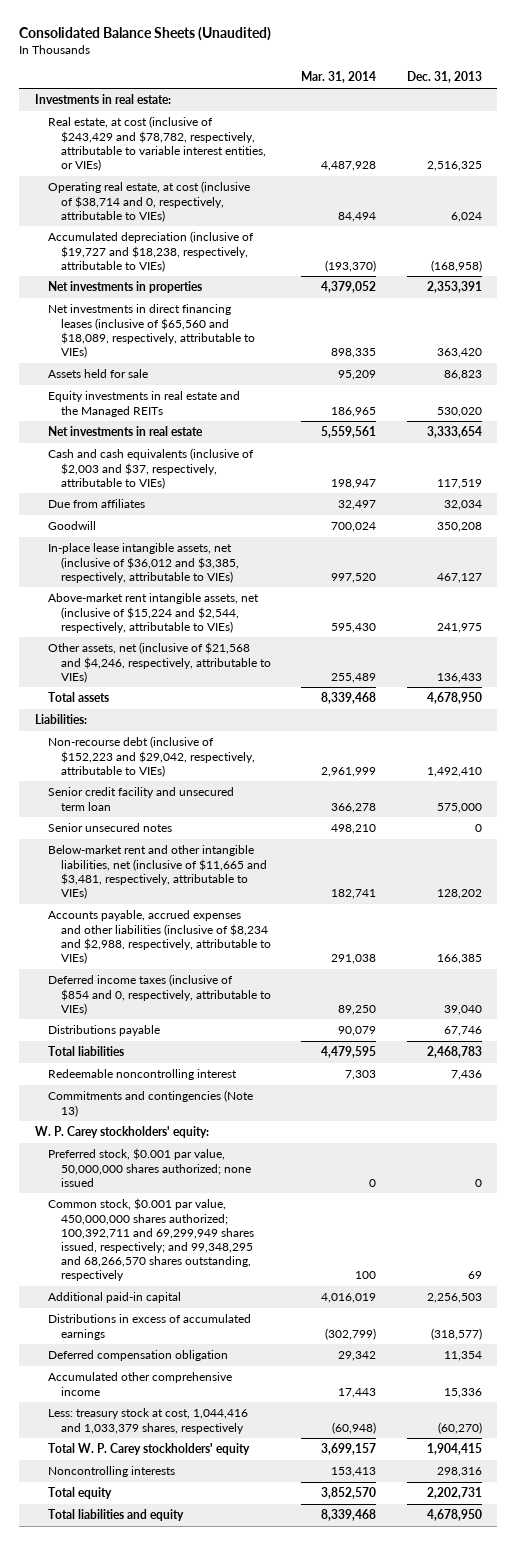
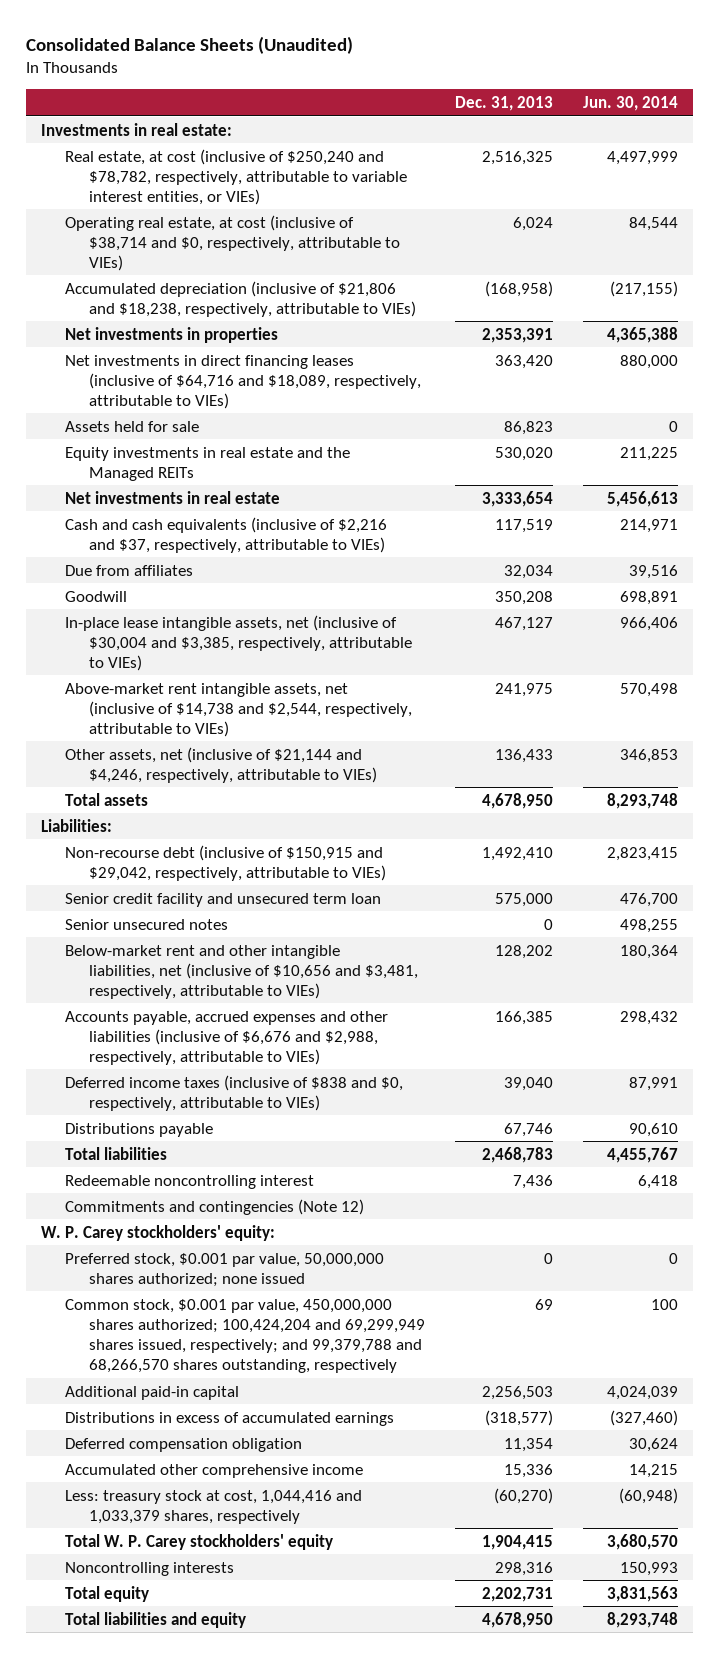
- | Mar. 31, 2014 | Dec. 31, 2013
+ | Dec. 31, 2013 | Jun. 30, 2014
- Real estate, at cost (inclusive of $243,429 and $78,782, respectively, attributable to variable interest entities, or VIEs) | 4,487,928 | 2,516,325
- Operating real estate, at cost (inclusive of $38,714 and 0, respectively, attributable to VIEs) | 84,494 | 6,024
- Accumulated depreciation (inclusive of $19,727 and $18,238, respectively, attributable to VIEs) | (193,370) | (168,958)
+ Real estate, at cost (inclusive of $250,240 and $78,782, respectively, attributable to variable interest entities, or VIEs) | 2,516,325 | 4,497,999
+ Operating real estate, at cost (inclusive of $38,714 and $0, respectively, attributable to VIEs) | 6,024 | 84,544
+ Accumulated depreciation (inclusive of $21,806 and $18,238, respectively, attributable to VIEs) | (168,958) | (217,155)
- Net investments in direct financing leases (inclusive of $65,560 and $18,089, respectively, attributable to VIEs) | 898,335 | 363,420
+ Net investments in direct financing leases (inclusive of $64,716 and $18,089, respectively, attributable to VIEs) | 363,420 | 880,000
- Cash and cash equivalents (inclusive of $2,003 and $37, respectively, attributable to VIEs) | 198,947 | 117,519
+ Cash and cash equivalents (inclusive of $2,216 and $37, respectively, attributable to VIEs) | 117,519 | 214,971
- In-place lease intangible assets, net (inclusive of $36,012 and $3,385, respectively, attributable to VIEs) | 997,520 | 467,127
- Above-market rent intangible assets, net (inclusive of $15,224 and $2,544, respectively, attributable to VIEs) | 595,430 | 241,975
- Other assets, net (inclusive of $21,568 and $4,246, respectively, attributable to VIEs) | 255,489 | 136,433
+ In-place lease intangible assets, net (inclusive of $30,004 and $3,385, respectively, attributable to VIEs) | 467,127 | 966,406
+ Above-market rent intangible assets, net (inclusive of $14,738 and $2,544, respectively, attributable to VIEs) | 241,975 | 570,498
+ Other assets, net (inclusive of $21,144 and $4,246, respectively, attributable to VIEs) | 136,433 | 346,853
- Non-recourse debt (inclusive of $152,223 and $29,042, respectively, attributable to VIEs) | 2,961,999 | 1,492,410
+ Non-recourse debt (inclusive of $150,915 and $29,042, respectively, attributable to VIEs) | 1,492,410 | 2,823,415
- Below-market rent and other intangible liabilities, net (inclusive of $11,665 and $3,481, respectively, attributable to VIEs) | 182,741 | 128,202
- Accounts payable, accrued expenses and other liabilities (inclusive of $8,234 and $2,988, respectively, attributable to VIEs) | 291,038 | 166,385
- Deferred income taxes (inclusive of $854 and 0, respectively, attributable to VIEs) | 89,250 | 39,040
+ Below-market rent and other intangible liabilities, net (inclusive of $10,656 and $3,481, respectively, attributable to VIEs) | 128,202 | 180,364
+ Accounts payable, accrued expenses and other liabilities (inclusive of $6,676 and $2,988, respectively, attributable to VIEs) | 166,385 | 298,432
+ Deferred income taxes (inclusive of $838 and $0, respectively, attributable to VIEs) | 39,040 | 87,991
- Commitments and contingencies (Note 13)
+ Commitments and contingencies (Note 12)
- Common stock, $0.001 par value, 450,000,000 shares authorized; 100,392,711 and 69,299,949 shares issued, respectively; and 99,348,295 and 68,266,570 shares outstanding, respectively | 100 | 69
+ Common stock, $0.001 par value, 450,000,000 shares authorized; 100,424,204 and 69,299,949 shares issued, respectively; and 99,379,788 and 68,266,570 shares outstanding, respectively | 69 | 100

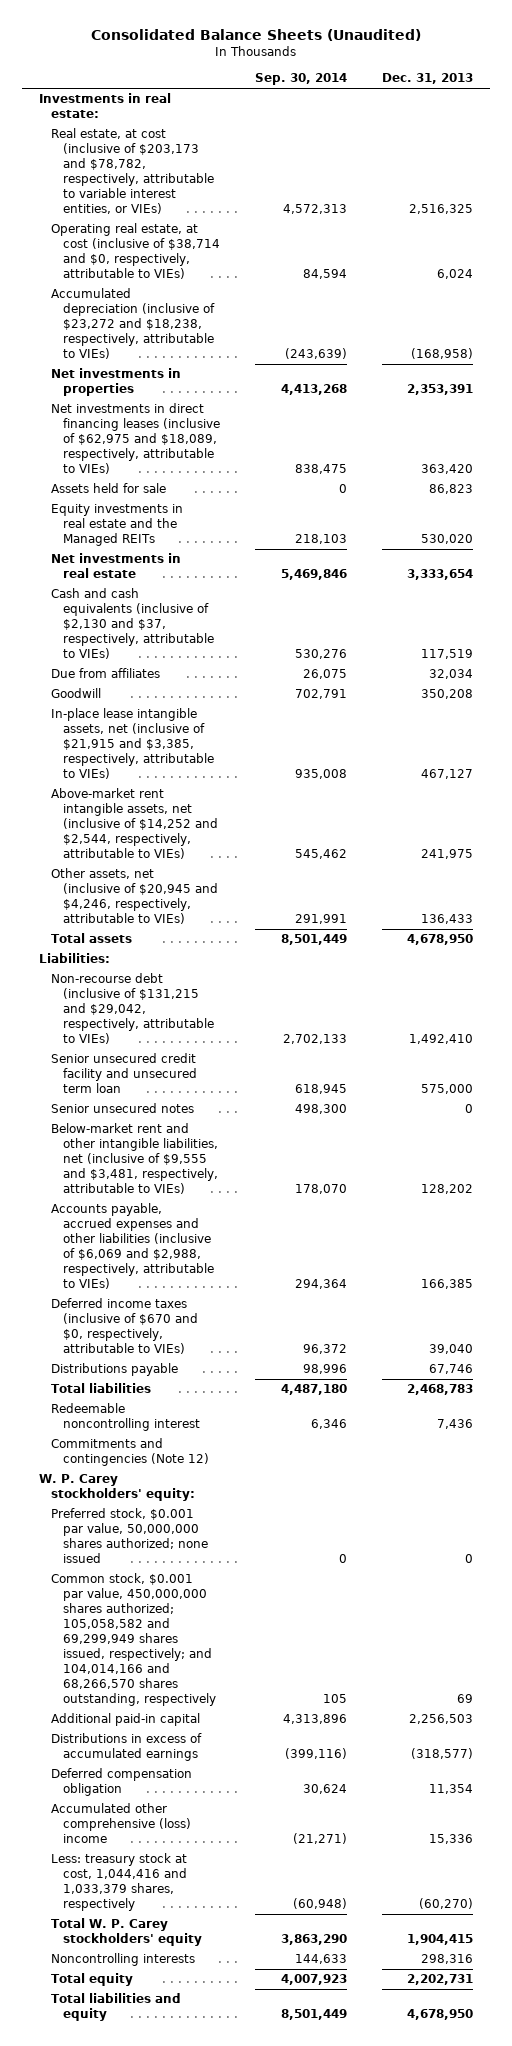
- | Dec. 31, 2013 | Jun. 30, 2014
+ | Sep. 30, 2014 | Dec. 31, 2013
- Real estate, at cost (inclusive of $250,240 and $78,782, respectively, attributable to variable interest entities, or VIEs) | 2,516,325 | 4,497,999
+ Real estate, at cost (inclusive of $203,173 and $78,782, respectively, attributable to variable interest entities, or VIEs) | 4,572,313 | 2,516,325
- Accumulated depreciation (inclusive of $21,806 and $18,238, respectively, attributable to VIEs) | (168,958) | (217,155)
+ Accumulated depreciation (inclusive of $23,272 and $18,238, respectively, attributable to VIEs) | (243,639) | (168,958)
- Net investments in direct financing leases (inclusive of $64,716 and $18,089, respectively, attributable to VIEs) | 363,420 | 880,000
+ Net investments in direct financing leases (inclusive of $62,975 and $18,089, respectively, attributable to VIEs) | 838,475 | 363,420
- Cash and cash equivalents (inclusive of $2,216 and $37, respectively, attributable to VIEs) | 117,519 | 214,971
+ Cash and cash equivalents (inclusive of $2,130 and $37, respectively, attributable to VIEs) | 530,276 | 117,519
- In-place lease intangible assets, net (inclusive of $30,004 and $3,385, respectively, attributable to VIEs) | 467,127 | 966,406
- Above-market rent intangible assets, net (inclusive of $14,738 and $2,544, respectively, attributable to VIEs) | 241,975 | 570,498
- Other assets, net (inclusive of $21,144 and $4,246, respectively, attributable to VIEs) | 136,433 | 346,853
+ In-place lease intangible assets, net (inclusive of $21,915 and $3,385, respectively, attributable to VIEs) | 935,008 | 467,127
+ Above-market rent intangible assets, net (inclusive of $14,252 and $2,544, respectively, attributable to VIEs) | 545,462 | 241,975
+ Other assets, net (inclusive of $20,945 and $4,246, respectively, attributable to VIEs) | 291,991 | 136,433
- Non-recourse debt (inclusive of $150,915 and $29,042, respectively, attributable to VIEs) | 1,492,410 | 2,823,415
- Senior credit facility and unsecured term loan | 575,000 | 476,700
+ Non-recourse debt (inclusive of $131,215 and $29,042, respectively, attributable to VIEs) | 2,702,133 | 1,492,410
+ Senior unsecured credit facility and unsecured term loan | 618,945 | 575,000
- Below-market rent and other intangible liabilities, net (inclusive of $10,656 and $3,481, respectively, attributable to VIEs) | 128,202 | 180,364
- Accounts payable, accrued expenses and other liabilities (inclusive of $6,676 and $2,988, respectively, attributable to VIEs) | 166,385 | 298,432
- Deferred income taxes (inclusive of $838 and $0, respectively, attributable to VIEs) | 39,040 | 87,991
+ Below-market rent and other intangible liabilities, net (inclusive of $9,555 and $3,481, respectively, attributable to VIEs) | 178,070 | 128,202
+ Accounts payable, accrued expenses and other liabilities (inclusive of $6,069 and $2,988, respectively, attributable to VIEs) | 294,364 | 166,385
+ Deferred income taxes (inclusive of $670 and $0, respectively, attributable to VIEs) | 96,372 | 39,040
- Common stock, $0.001 par value, 450,000,000 shares authorized; 100,424,204 and 69,299,949 shares issued, respectively; and 99,379,788 and 68,266,570 shares outstanding, respectively | 69 | 100
+ Common stock, $0.001 par value, 450,000,000 shares authorized; 105,058,582 and 69,299,949 shares issued, respectively; and 104,014,166 and 68,266,570 shares outstanding, respectively | 105 | 69
- Accumulated other comprehensive income | 15,336 | 14,215
+ Accumulated other comprehensive (loss) income | (21,271) | 15,336

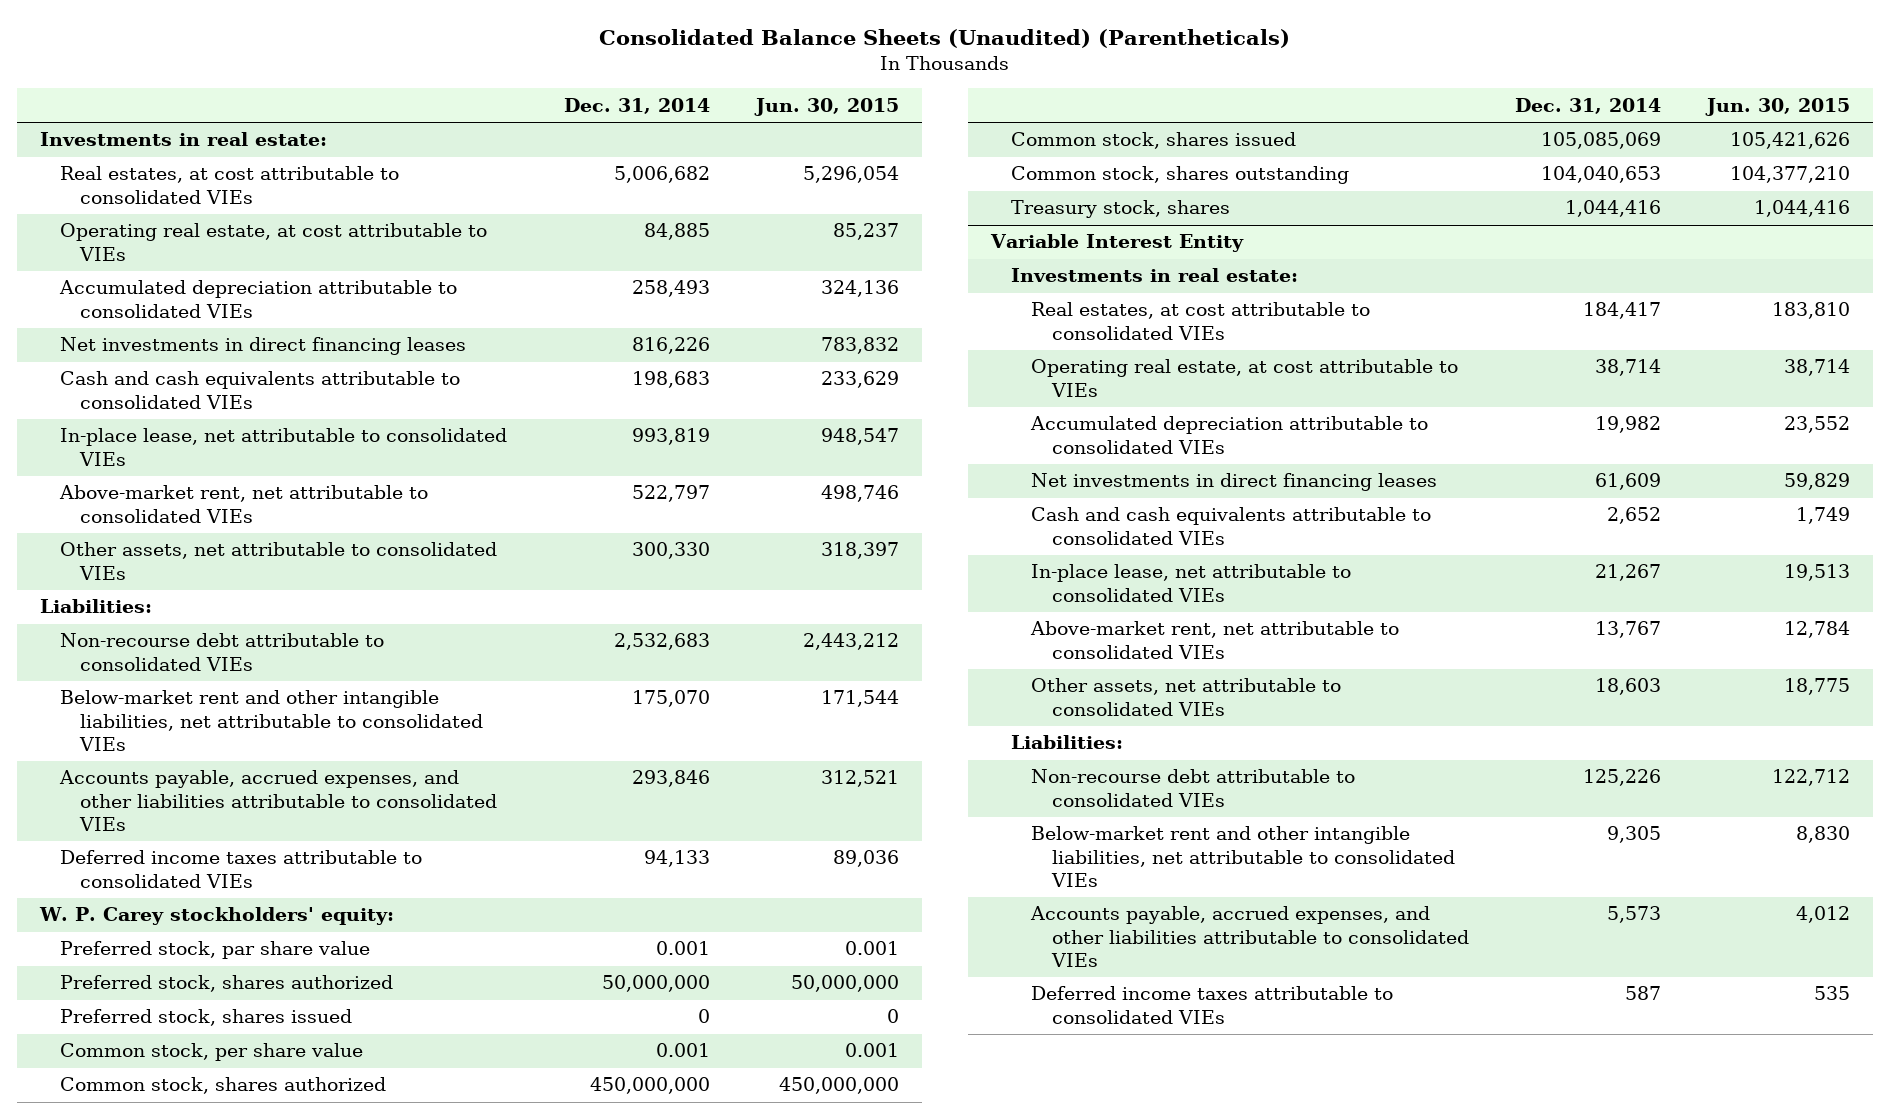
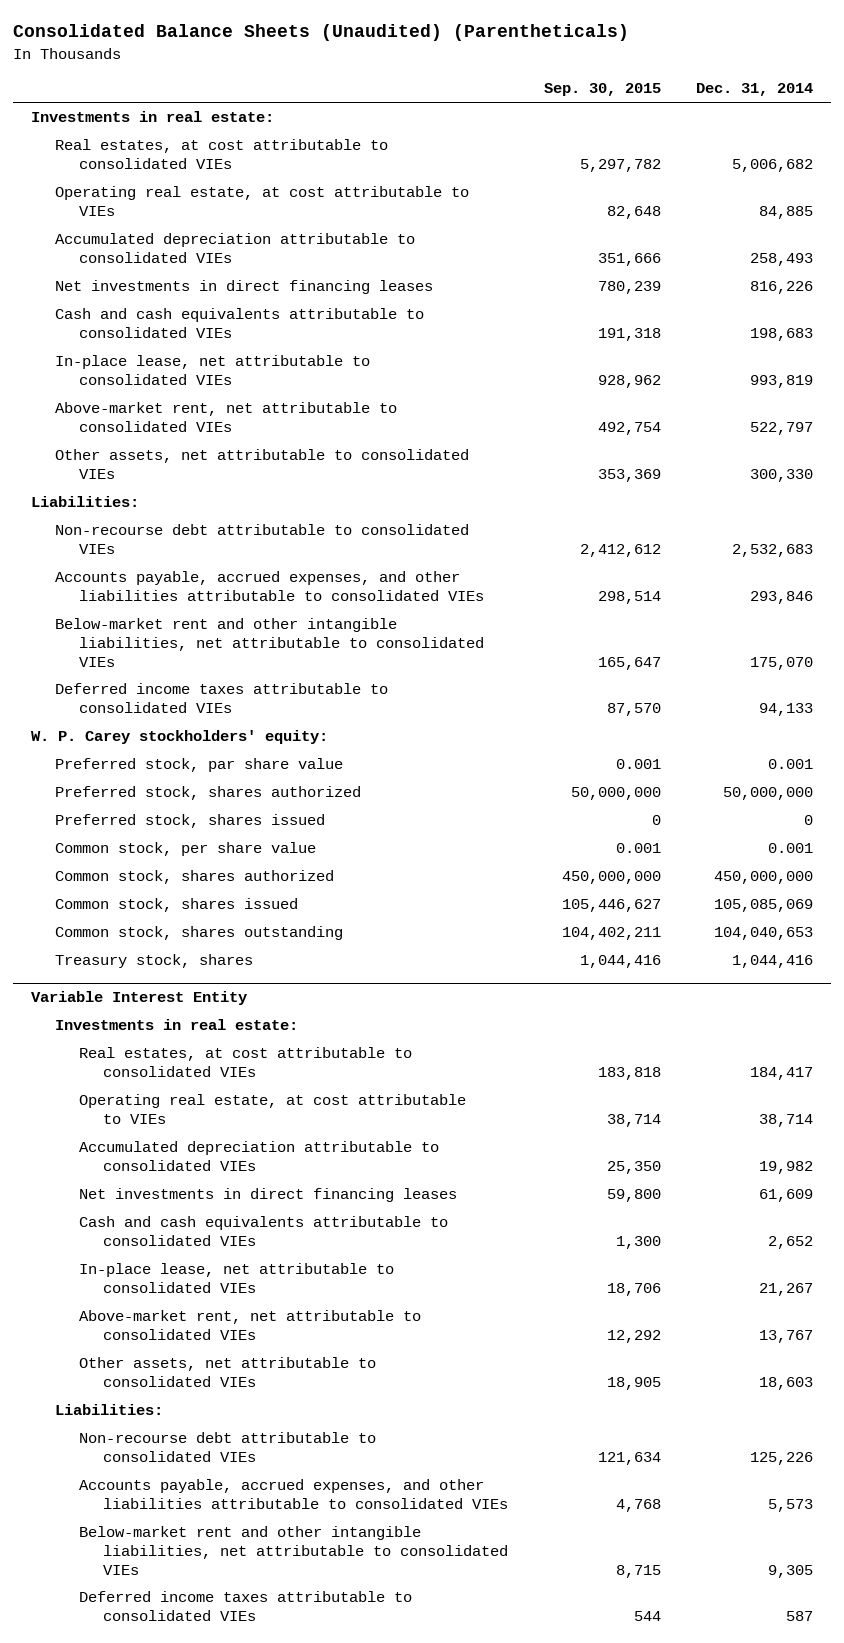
- | Dec. 31, 2014 | Jun. 30, 2015
+ | Sep. 30, 2015 | Dec. 31, 2014
moved down: Below-market rent and other intangible liabilities, net attributable to consolidated VIEs | 165,647 | 175,070
@ Variable Interest Entity
moved down: Below-market rent and other intangible liabilities, net attributable to consolidated VIEs | 8,715 | 9,305

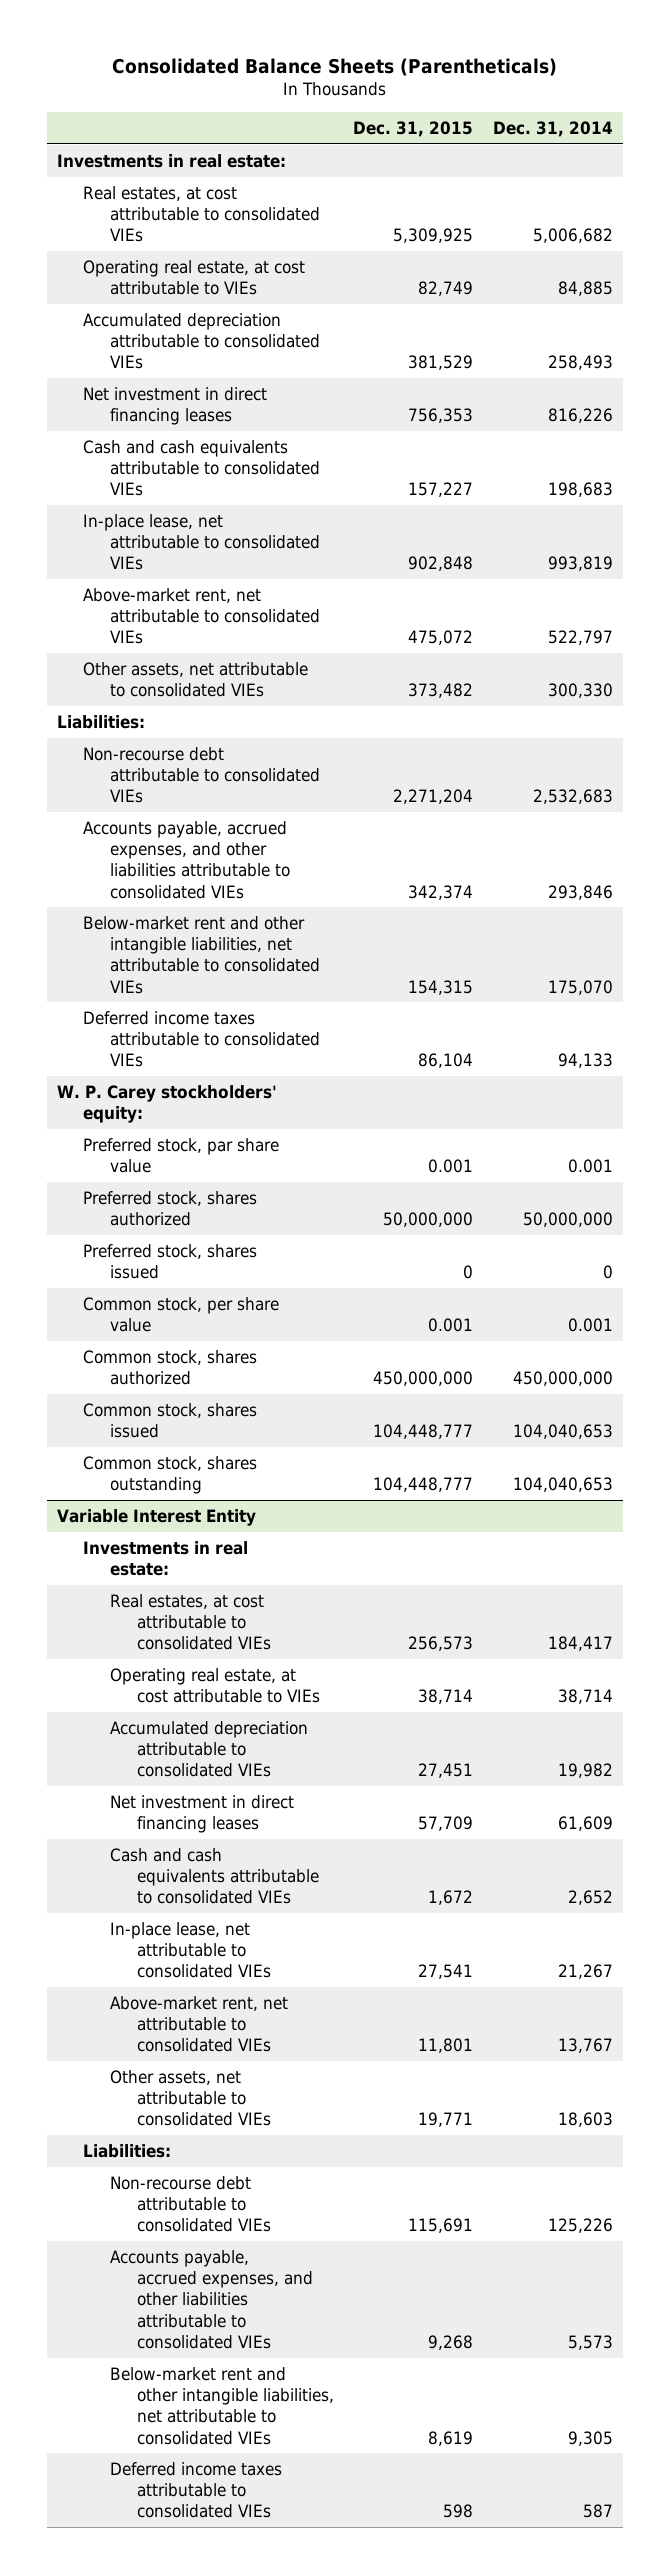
- Consolidated Balance Sheets (Unaudited) (Parentheticals)
+ Consolidated Balance Sheets (Parentheticals)
- | Sep. 30, 2015 | Dec. 31, 2014
+ | Dec. 31, 2015 | Dec. 31, 2014
- Net investments in direct financing leases | 780,239 | 816,226
+ Net investment in direct financing leases | 756,353 | 816,226
- Common stock, shares issued | 105,446,627 | 105,085,069
+ Common stock, shares issued | 104,448,777 | 104,040,653
- Treasury stock, shares | 1,044,416 | 1,044,416
@ Variable Interest Entity
- Net investments in direct financing leases | 59,800 | 61,609
+ Net investment in direct financing leases | 57,709 | 61,609

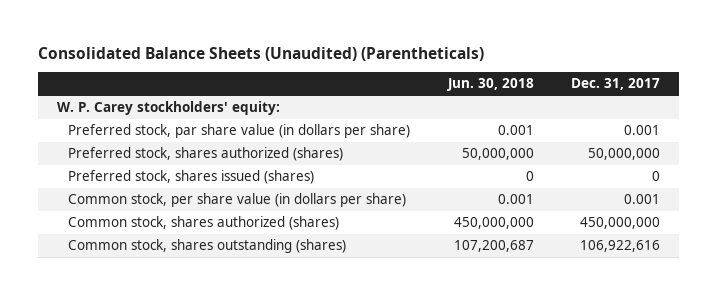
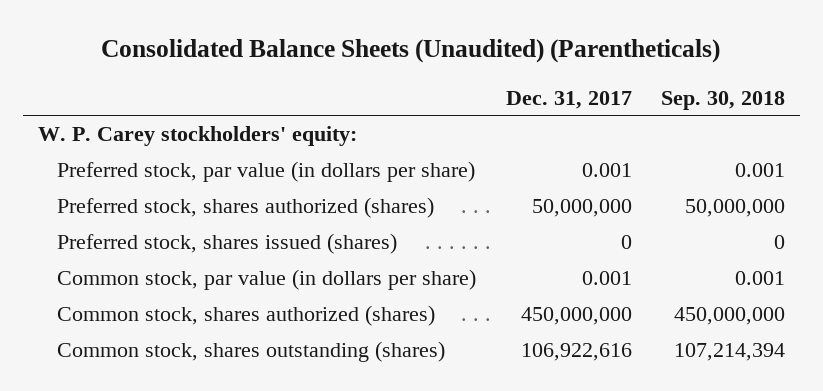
- | Jun. 30, 2018 | Dec. 31, 2017
+ | Dec. 31, 2017 | Sep. 30, 2018
- Preferred stock, par share value (in dollars per share) | 0.001 | 0.001
+ Preferred stock, par value (in dollars per share) | 0.001 | 0.001
- Common stock, per share value (in dollars per share) | 0.001 | 0.001
+ Common stock, par value (in dollars per share) | 0.001 | 0.001

